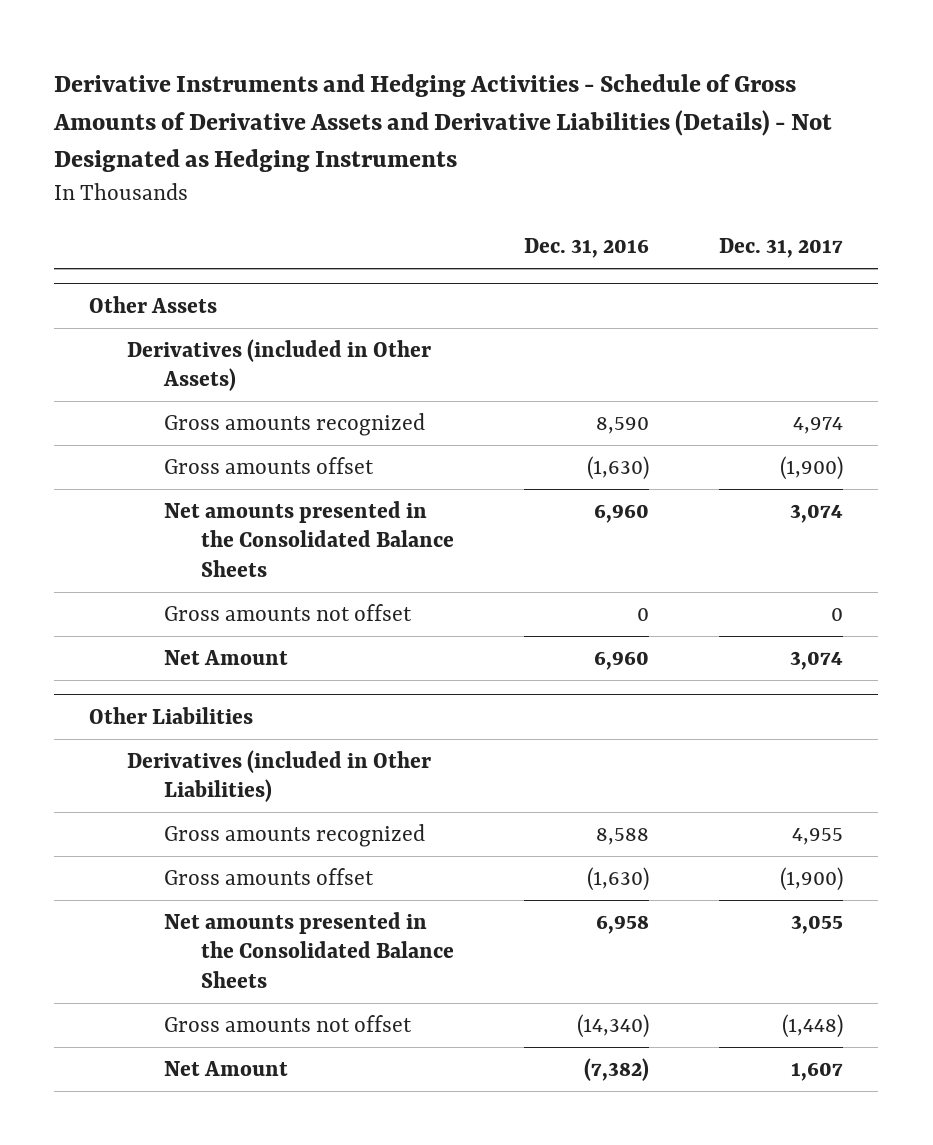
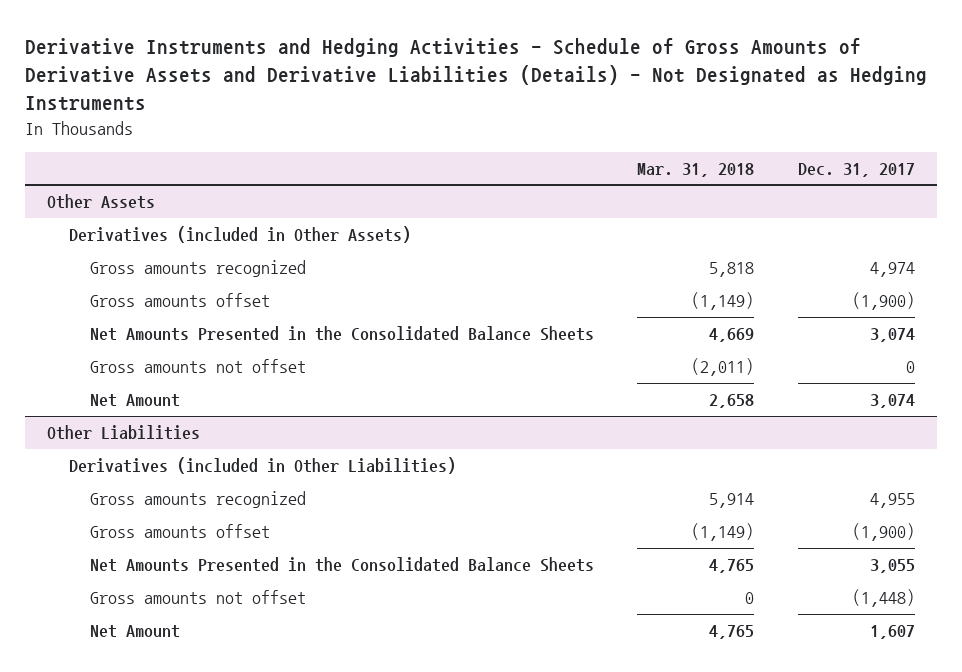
- | Dec. 31, 2016 | Dec. 31, 2017
+ | Mar. 31, 2018 | Dec. 31, 2017
@ Other Assets
- Net amounts presented in the Consolidated Balance Sheets | 6,960 | 3,074
+ Net Amounts Presented in the Consolidated Balance Sheets | 4,669 | 3,074
@ Other Liabilities
- Net amounts presented in the Consolidated Balance Sheets | 6,958 | 3,055
+ Net Amounts Presented in the Consolidated Balance Sheets | 4,765 | 3,055

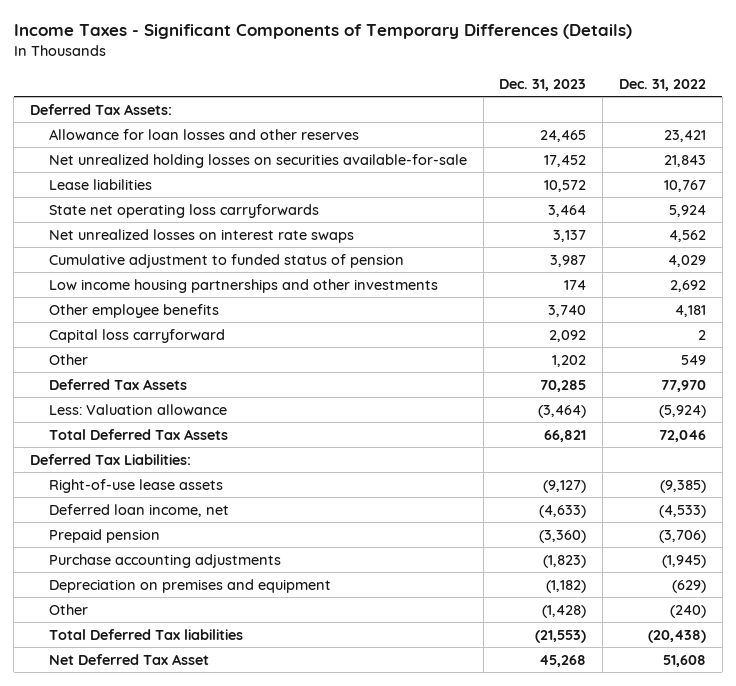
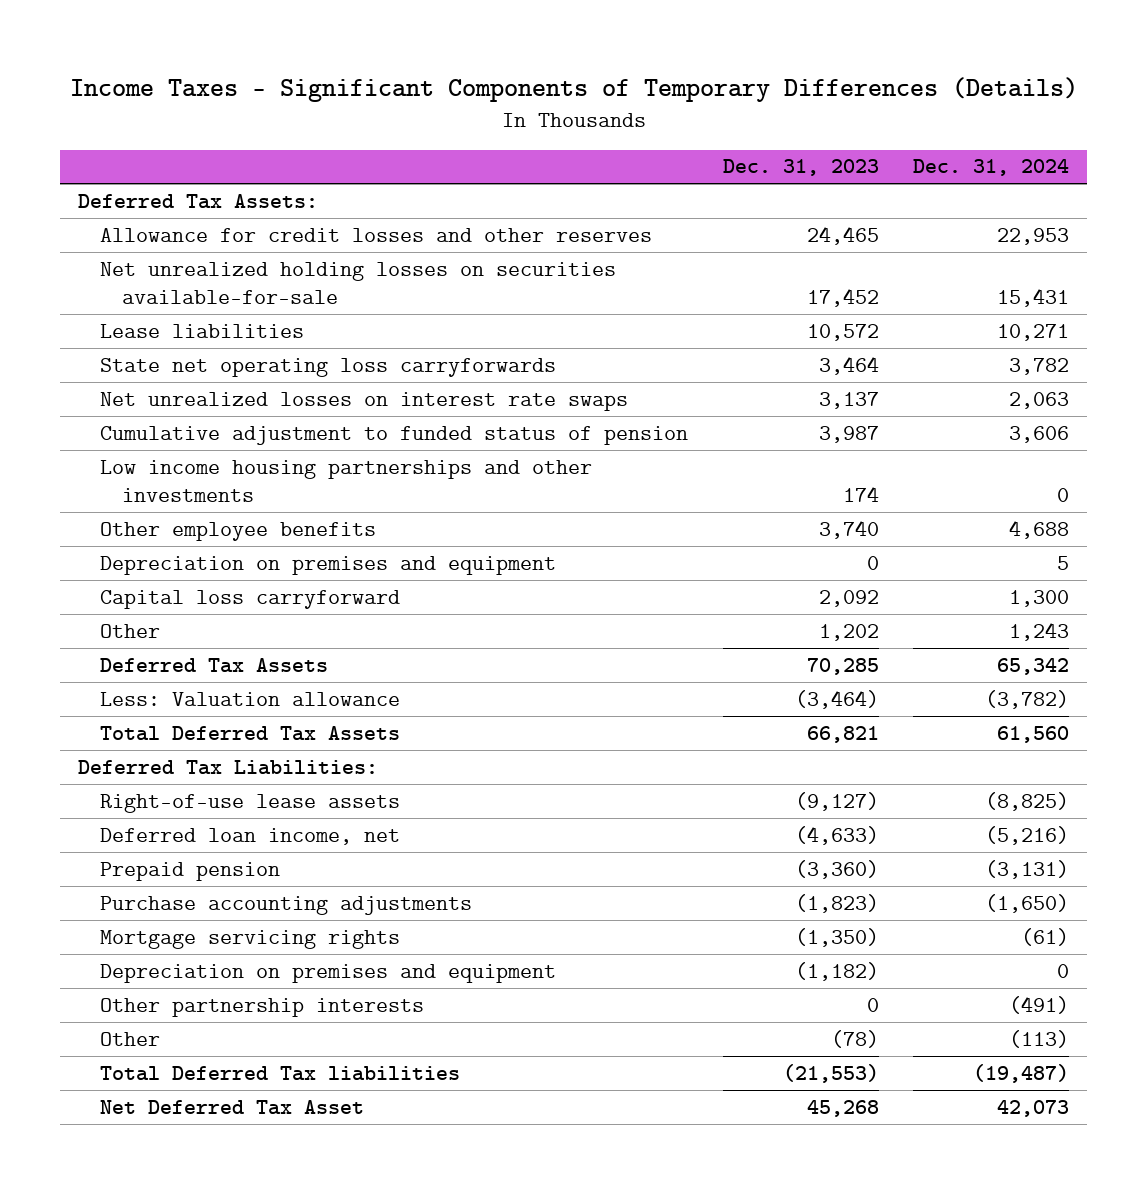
- | Dec. 31, 2023 | Dec. 31, 2022
+ | Dec. 31, 2023 | Dec. 31, 2024
- Allowance for loan losses and other reserves | 24,465 | 23,421
+ Allowance for credit losses and other reserves | 24,465 | 22,953
+ Depreciation on premises and equipment | 0 | 5
+ Mortgage servicing rights | (1,350) | (61)
- Other | (1,428) | (240)
+ Other partnership interests | 0 | (491)
+ Other | (78) | (113)

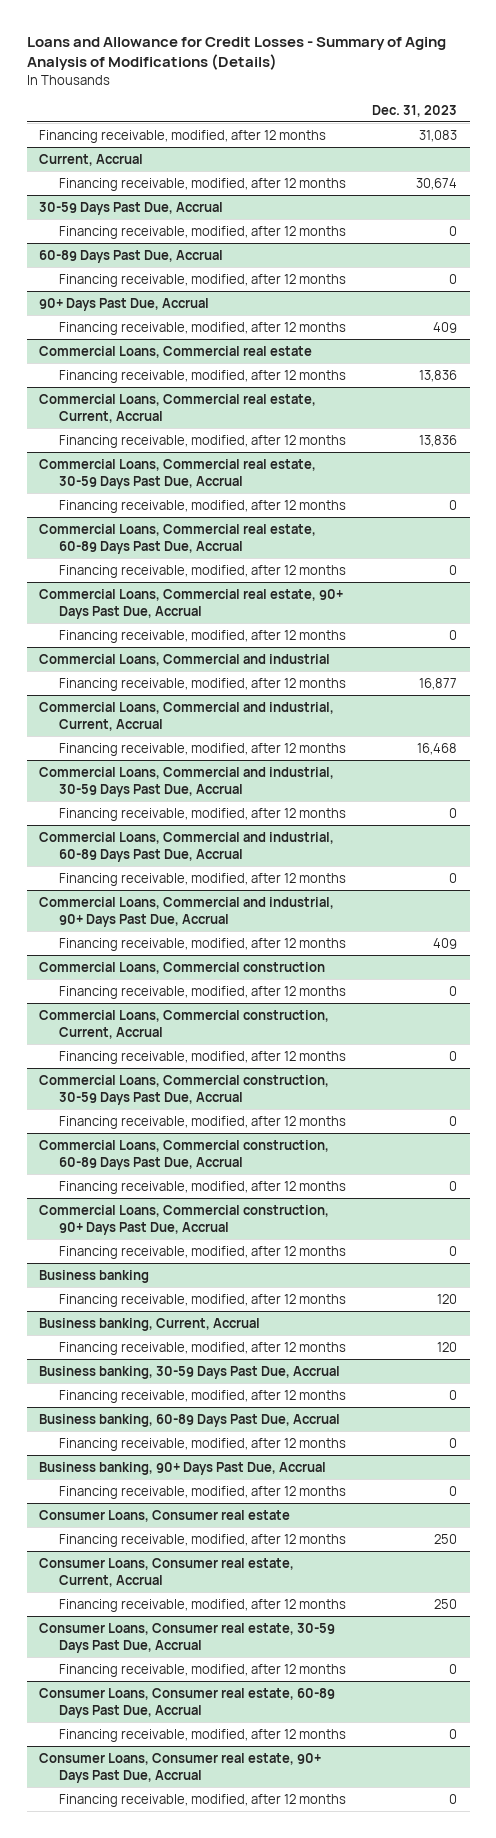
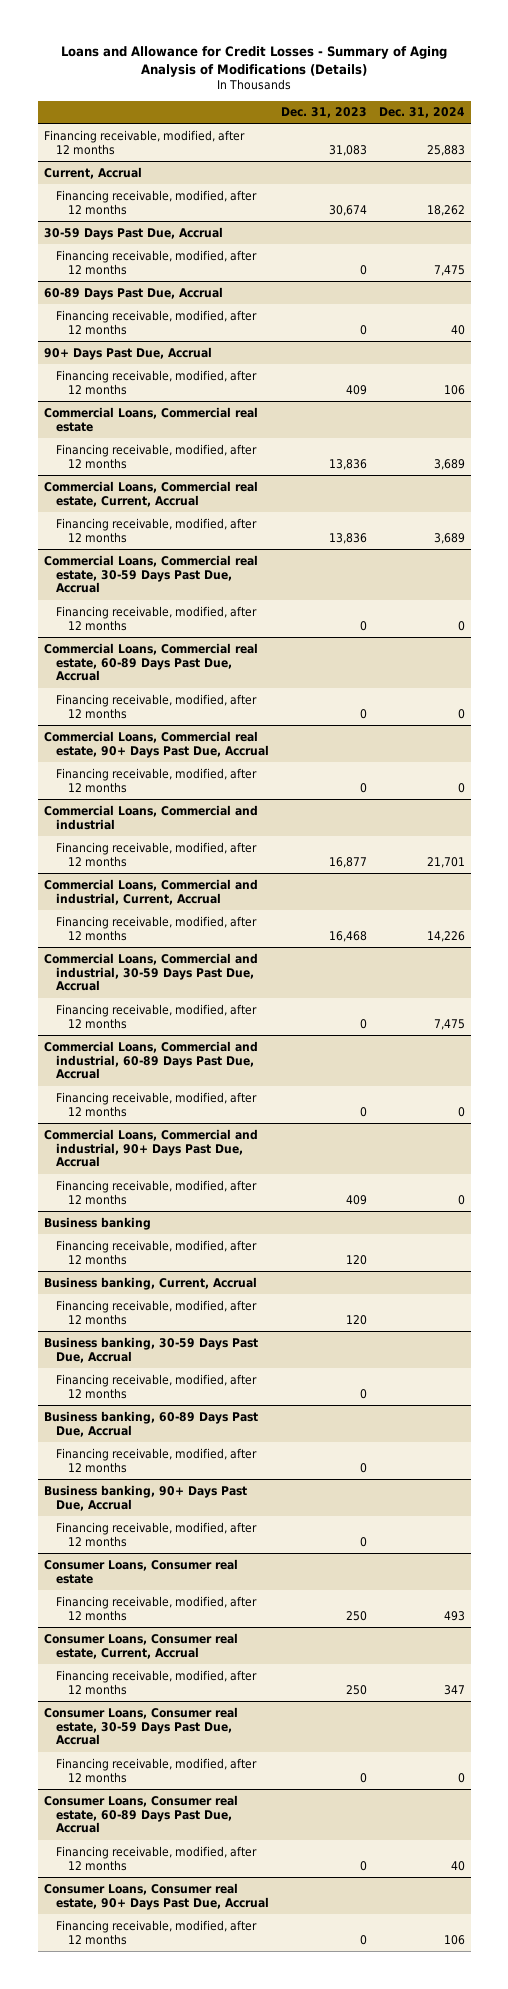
- | Dec. 31, 2023
+ | Dec. 31, 2023 | Dec. 31, 2024
- Commercial Loans, Commercial construction
- Financing receivable, modified, after 12 months | 0
- Commercial Loans, Commercial construction, Current, Accrual
- Financing receivable, modified, after 12 months | 0
- Commercial Loans, Commercial construction, 30-59 Days Past Due, Accrual
- Financing receivable, modified, after 12 months | 0
- Commercial Loans, Commercial construction, 60-89 Days Past Due, Accrual
- Financing receivable, modified, after 12 months | 0
- Commercial Loans, Commercial construction, 90+ Days Past Due, Accrual
- Financing receivable, modified, after 12 months | 0

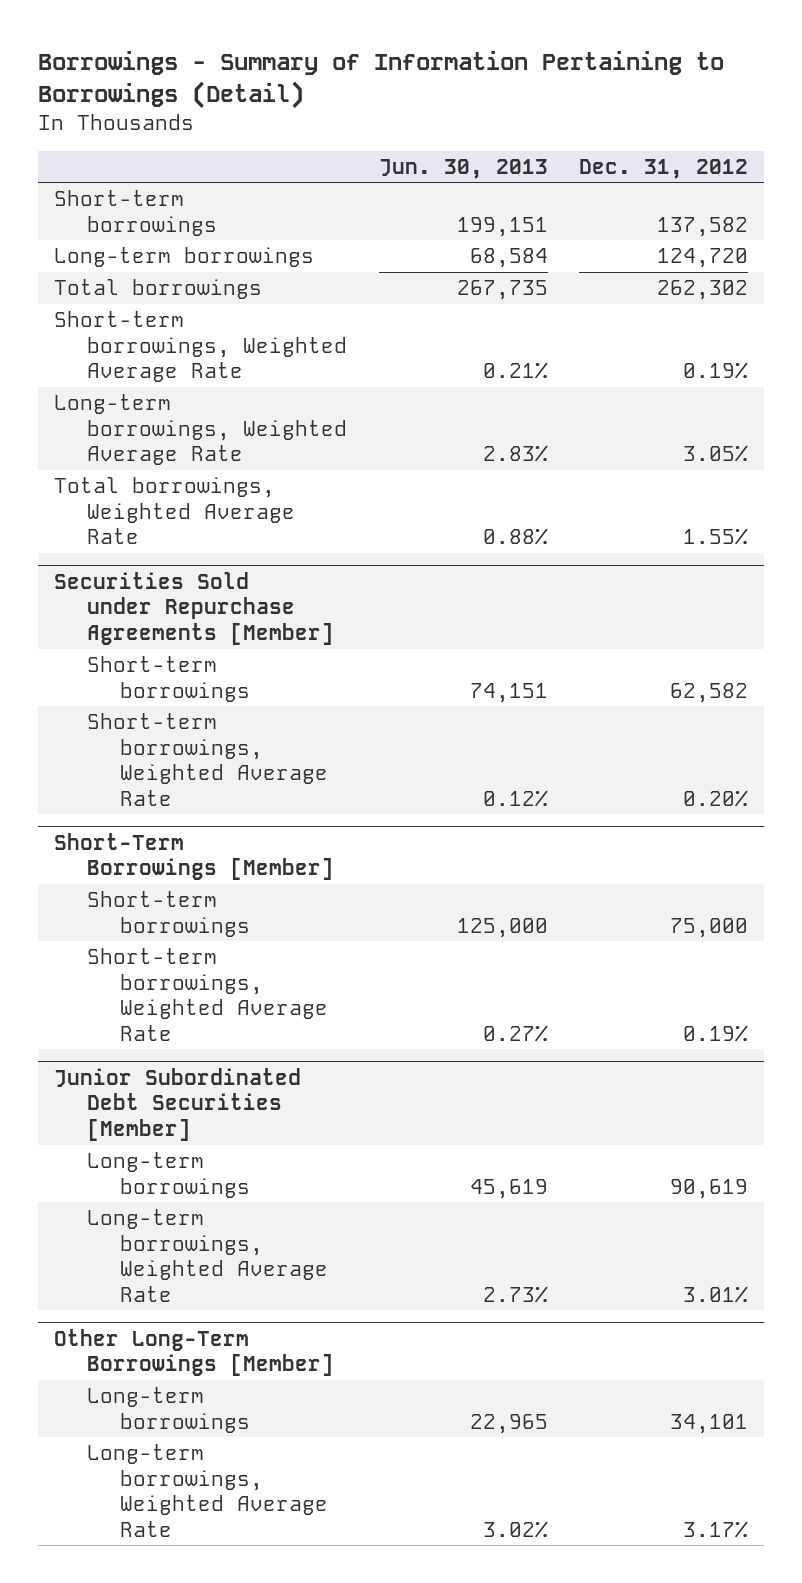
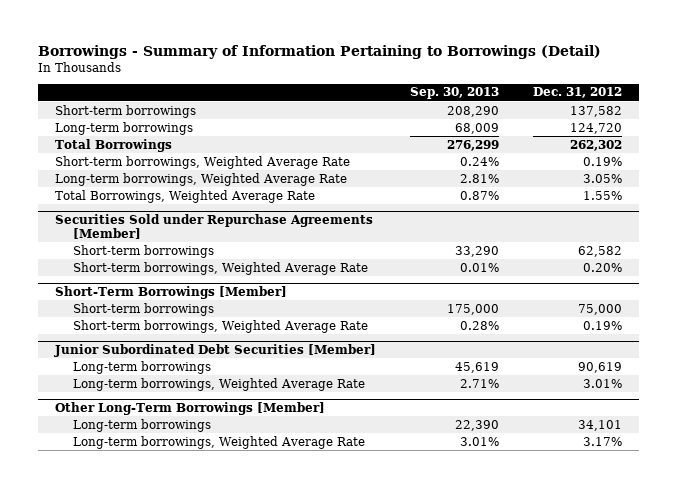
- | Jun. 30, 2013 | Dec. 31, 2012
+ | Sep. 30, 2013 | Dec. 31, 2012
- Total borrowings | 267,735 | 262,302
+ Total Borrowings | 276,299 | 262,302
- Total borrowings, Weighted Average Rate | 0.88% | 1.55%
+ Total Borrowings, Weighted Average Rate | 0.87% | 1.55%

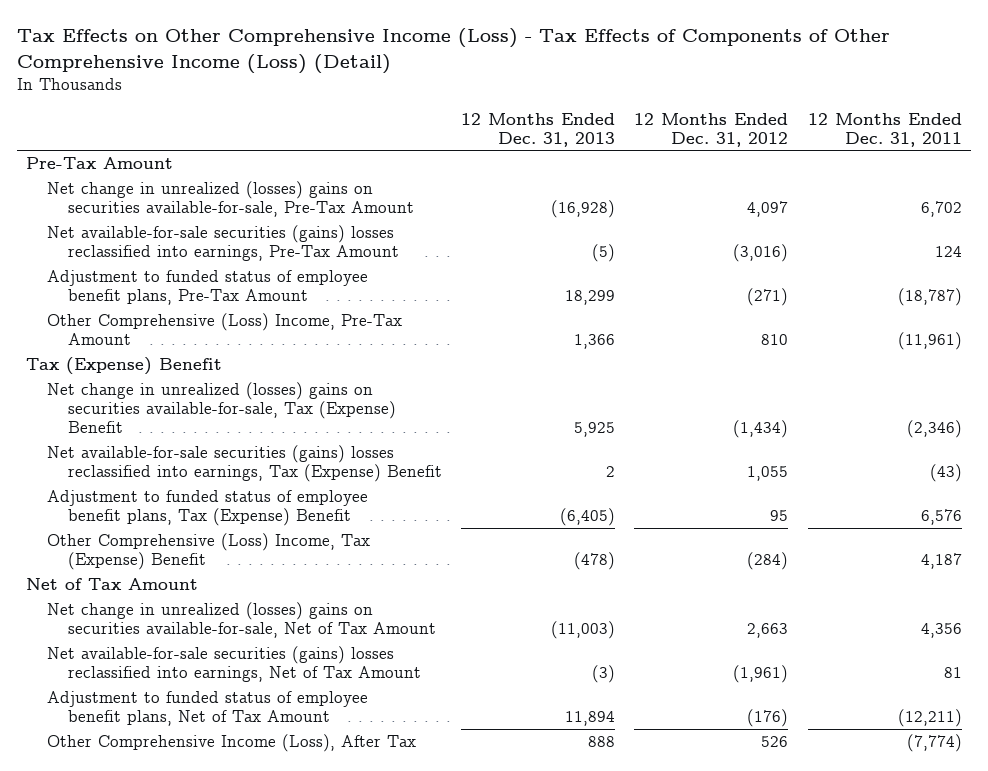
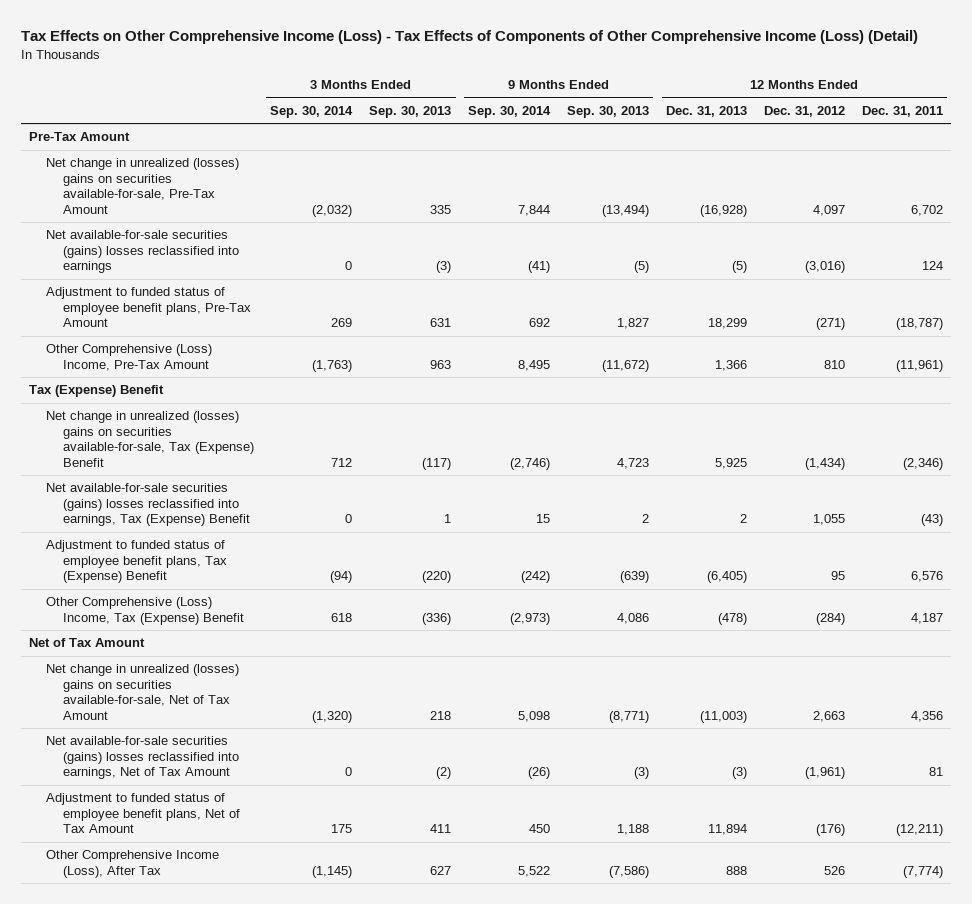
- | 12 Months Ended Dec. 31, 2013 | 12 Months Ended Dec. 31, 2012 | 12 Months Ended Dec. 31, 2011
+ | 3 Months Ended Sep. 30, 2014 | 3 Months Ended Sep. 30, 2013 | 9 Months Ended Sep. 30, 2014 | 9 Months Ended Sep. 30, 2013 | 12 Months Ended Dec. 31, 2013 | 12 Months Ended Dec. 31, 2012 | 12 Months Ended Dec. 31, 2011
- Net available-for-sale securities (gains) losses reclassified into earnings, Pre-Tax Amount | (5) | (3,016) | 124
+ Net available-for-sale securities (gains) losses reclassified into earnings | 0 | (3) | (41) | (5) | (5) | (3,016) | 124

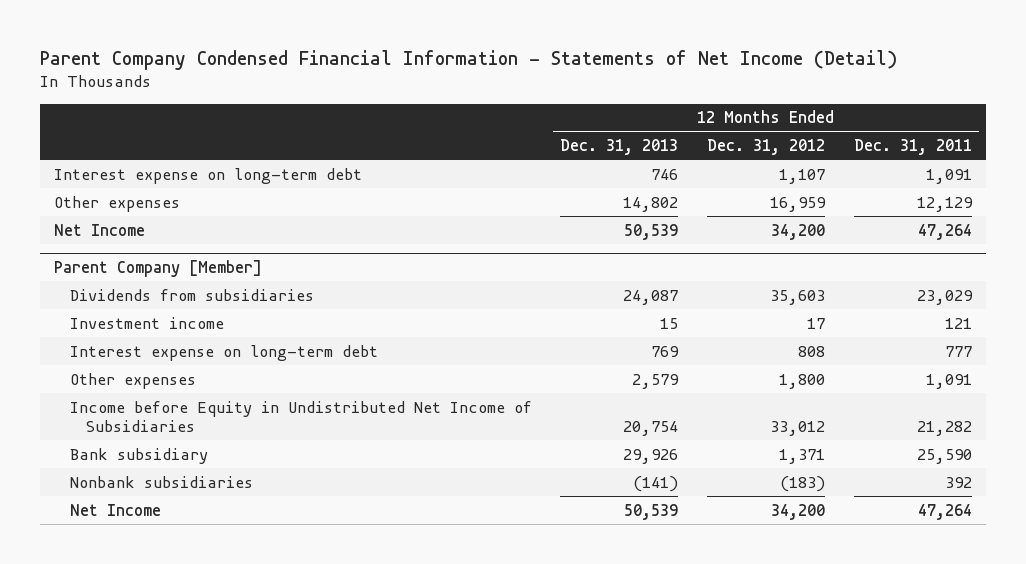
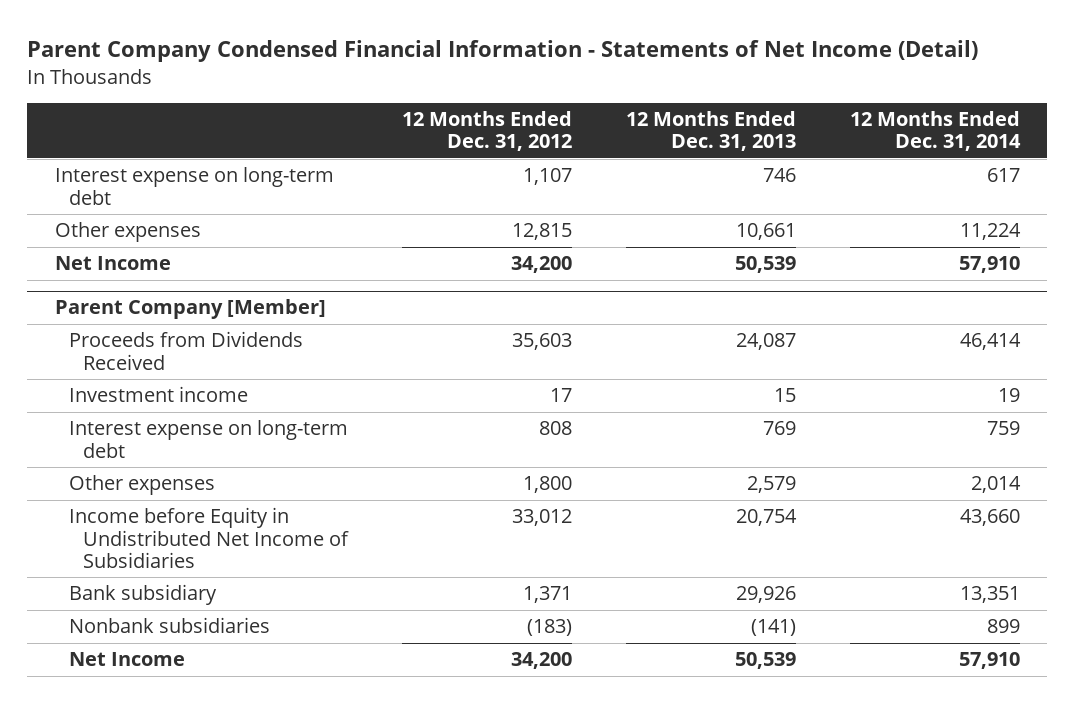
- | 12 Months Ended Dec. 31, 2013 | 12 Months Ended Dec. 31, 2012 | 12 Months Ended Dec. 31, 2011
+ | 12 Months Ended Dec. 31, 2012 | 12 Months Ended Dec. 31, 2013 | 12 Months Ended Dec. 31, 2014
- Other expenses | 14,802 | 16,959 | 12,129
+ Other expenses | 12,815 | 10,661 | 11,224
@ Parent Company [Member]
- Dividends from subsidiaries | 24,087 | 35,603 | 23,029
+ Proceeds from Dividends Received | 35,603 | 24,087 | 46,414

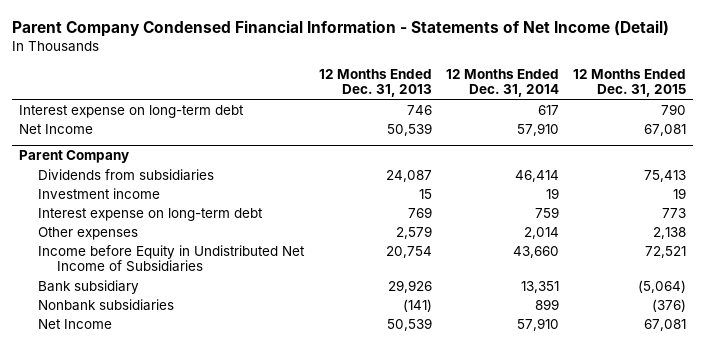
- | 12 Months Ended Dec. 31, 2012 | 12 Months Ended Dec. 31, 2013 | 12 Months Ended Dec. 31, 2014
+ | 12 Months Ended Dec. 31, 2013 | 12 Months Ended Dec. 31, 2014 | 12 Months Ended Dec. 31, 2015
- Other expenses | 12,815 | 10,661 | 11,224
- Parent Company [Member]
- Proceeds from Dividends Received | 35,603 | 24,087 | 46,414
+ Parent Company
+ Dividends from subsidiaries | 24,087 | 46,414 | 75,413

